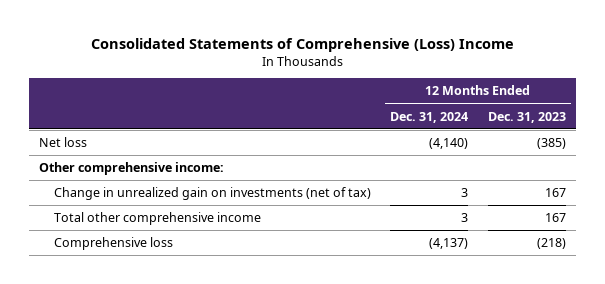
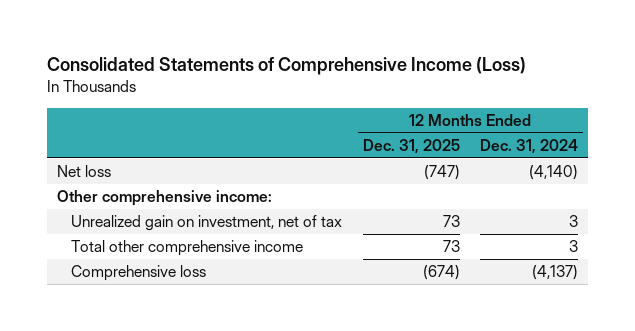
- Consolidated Statements of Comprehensive (Loss) Income
+ Consolidated Statements of Comprehensive Income (Loss)
- | 12 Months Ended Dec. 31, 2024 | 12 Months Ended Dec. 31, 2023
+ | 12 Months Ended Dec. 31, 2025 | 12 Months Ended Dec. 31, 2024
- Change in unrealized gain on investments (net of tax) | 3 | 167
+ Unrealized gain on investment, net of tax | 73 | 3

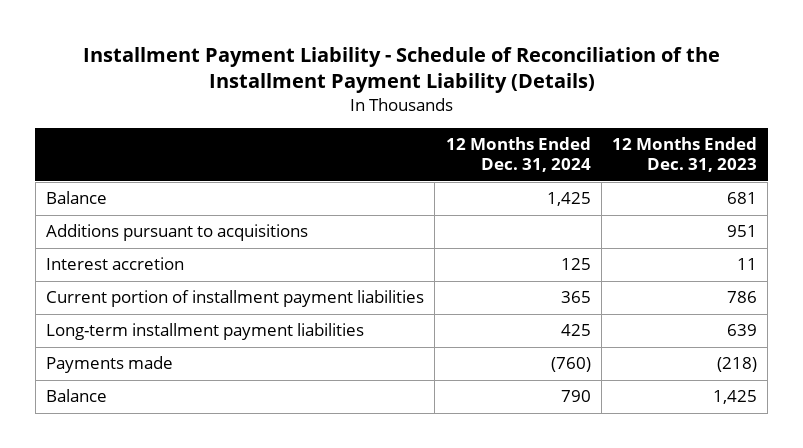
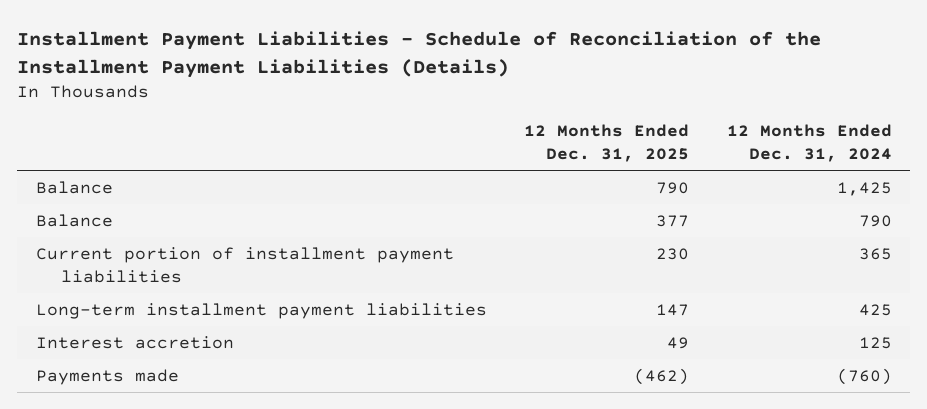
- Installment Payment Liability - Schedule of Reconciliation of the Installment Payment Liability (Details)
+ Installment Payment Liabilities - Schedule of Reconciliation of the Installment Payment Liabilities (Details)
- | 12 Months Ended Dec. 31, 2024 | 12 Months Ended Dec. 31, 2023
+ | 12 Months Ended Dec. 31, 2025 | 12 Months Ended Dec. 31, 2024
- Additions pursuant to acquisitions | | 951
moved up: Balance | 377 | 790
moved down: Interest accretion | 49 | 125

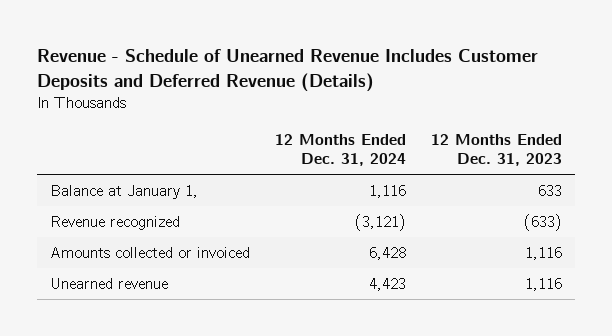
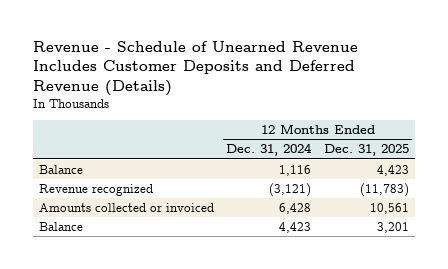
- | 12 Months Ended Dec. 31, 2024 | 12 Months Ended Dec. 31, 2023
+ | 12 Months Ended Dec. 31, 2024 | 12 Months Ended Dec. 31, 2025
- Balance at January 1, | 1,116 | 633
+ Balance | 1,116 | 4,423
- Unearned revenue | 4,423 | 1,116
+ Balance | 4,423 | 3,201

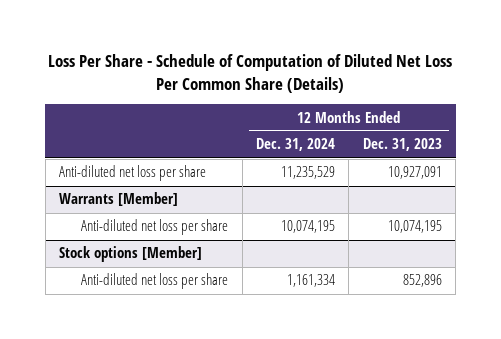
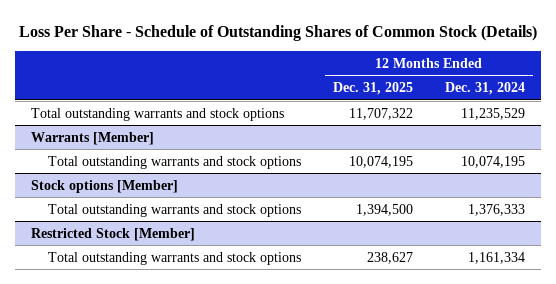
- Loss Per Share - Schedule of Computation of Diluted Net Loss Per Common Share (Details)
+ Loss Per Share - Schedule of Outstanding Shares of Common Stock (Details)
- | 12 Months Ended Dec. 31, 2024 | 12 Months Ended Dec. 31, 2023
+ | 12 Months Ended Dec. 31, 2025 | 12 Months Ended Dec. 31, 2024
- Anti-diluted net loss per share | 11,235,529 | 10,927,091
+ Total outstanding warrants and stock options | 11,707,322 | 11,235,529
@ Warrants [Member]
- Anti-diluted net loss per share | 10,074,195 | 10,074,195
+ Total outstanding warrants and stock options | 10,074,195 | 10,074,195
@ Stock options [Member]
- Anti-diluted net loss per share | 1,161,334 | 852,896
+ Total outstanding warrants and stock options | 1,394,500 | 1,376,333
+ Restricted Stock [Member]
+ Total outstanding warrants and stock options | 238,627 | 1,161,334

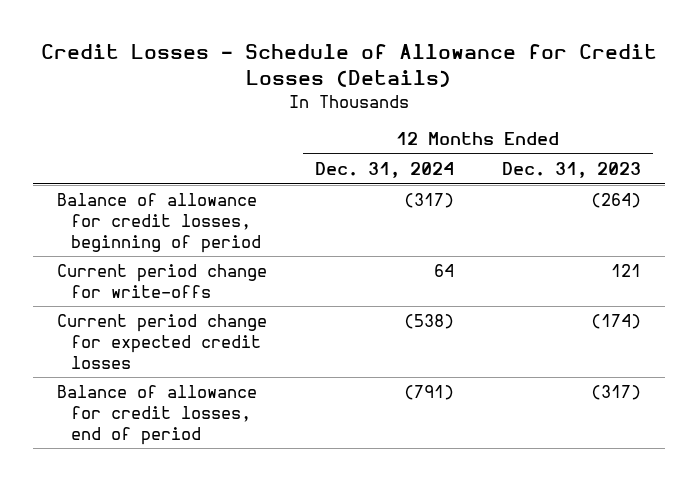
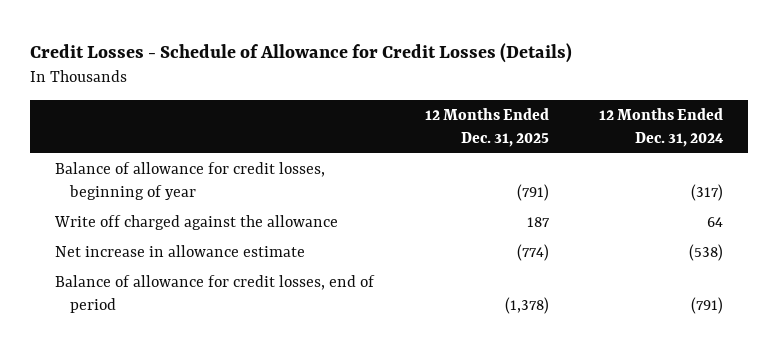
- | 12 Months Ended Dec. 31, 2024 | 12 Months Ended Dec. 31, 2023
+ | 12 Months Ended Dec. 31, 2025 | 12 Months Ended Dec. 31, 2024
- Balance of allowance for credit losses, beginning of period | (317) | (264)
- Current period change for write-offs | 64 | 121
- Current period change for expected credit losses | (538) | (174)
+ Balance of allowance for credit losses, beginning of year | (791) | (317)
+ Write off charged against the allowance | 187 | 64
+ Net increase in allowance estimate | (774) | (538)

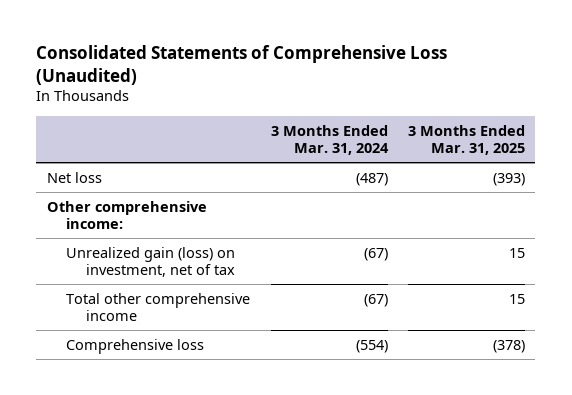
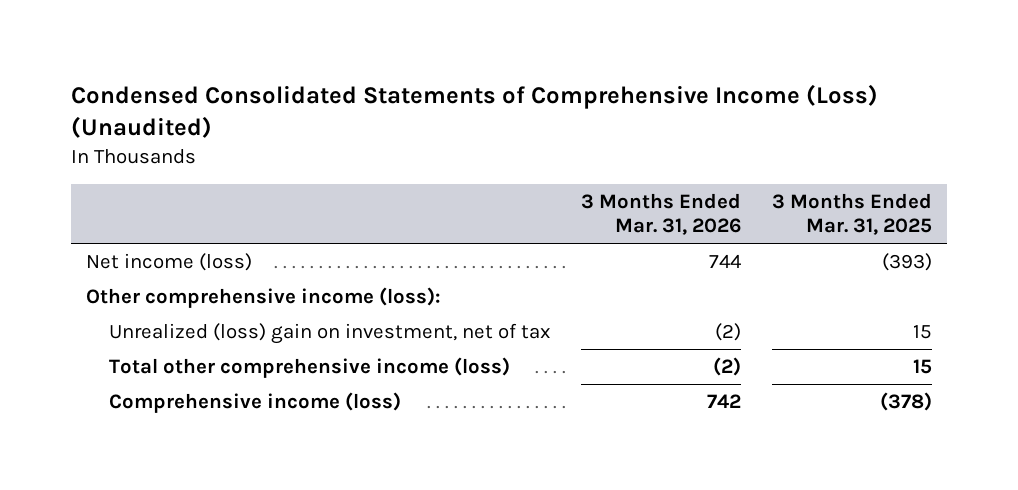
- Consolidated Statements of Comprehensive Loss (Unaudited)
+ Condensed Consolidated Statements of Comprehensive Income (Loss) (Unaudited)
- | 3 Months Ended Mar. 31, 2024 | 3 Months Ended Mar. 31, 2025
+ | 3 Months Ended Mar. 31, 2026 | 3 Months Ended Mar. 31, 2025
- Net loss | (487) | (393)
- Other comprehensive income:
- Unrealized gain (loss) on investment, net of tax | (67) | 15
- Total other comprehensive income | (67) | 15
- Comprehensive loss | (554) | (378)
+ Net income (loss) | 744 | (393)
+ Other comprehensive income (loss):
+ Unrealized (loss) gain on investment, net of tax | (2) | 15
+ Total other comprehensive income (loss) | (2) | 15
+ Comprehensive income (loss) | 742 | (378)

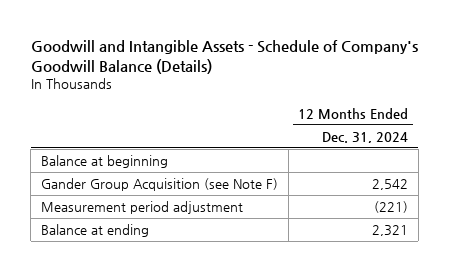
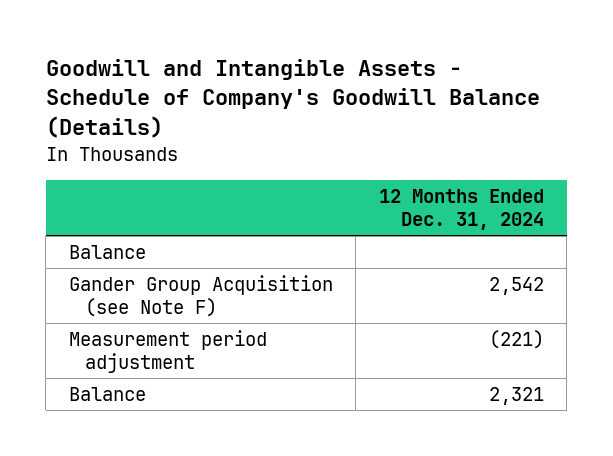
- Balance at beginning
+ Balance
- Balance at ending | 2,321
+ Balance | 2,321

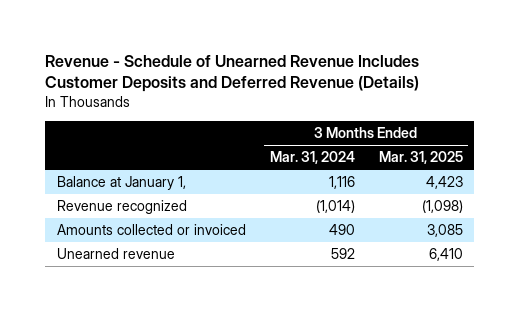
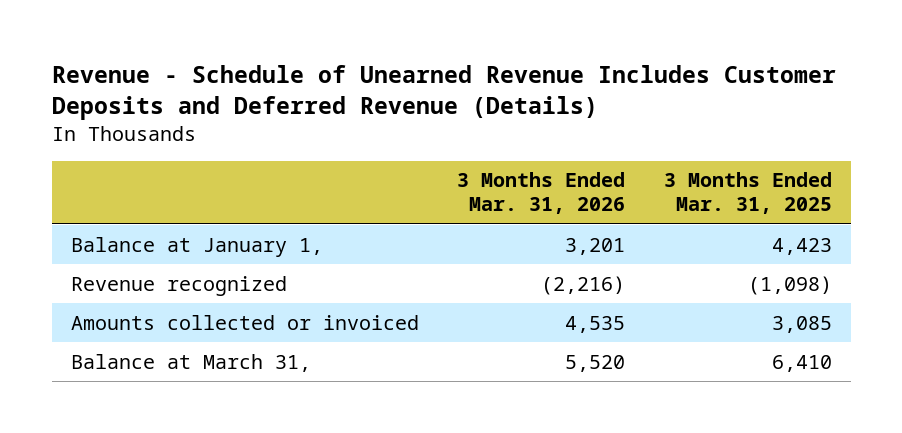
- | 3 Months Ended Mar. 31, 2024 | 3 Months Ended Mar. 31, 2025
+ | 3 Months Ended Mar. 31, 2026 | 3 Months Ended Mar. 31, 2025
- Unearned revenue | 592 | 6,410
+ Balance at March 31, | 5,520 | 6,410

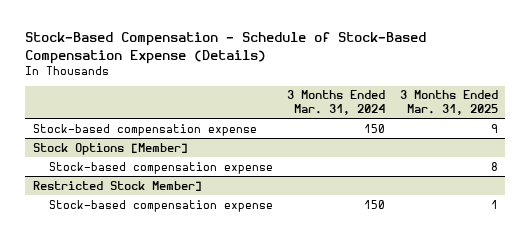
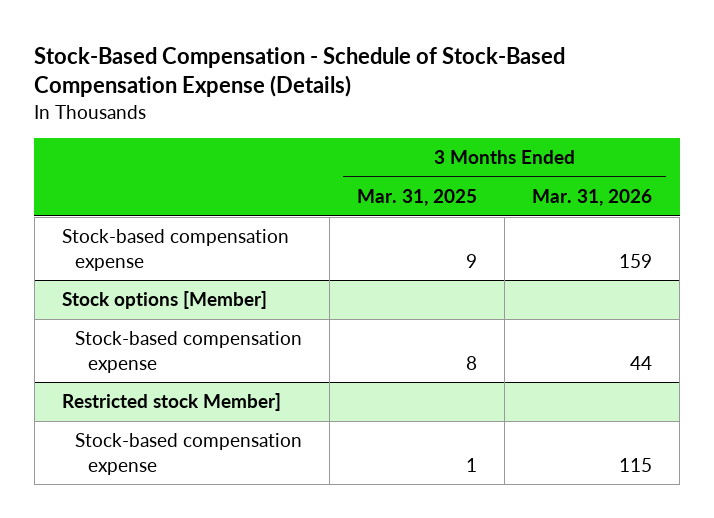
- | 3 Months Ended Mar. 31, 2024 | 3 Months Ended Mar. 31, 2025
+ | 3 Months Ended Mar. 31, 2025 | 3 Months Ended Mar. 31, 2026
- Stock Options [Member]
+ Stock options [Member]
- Restricted Stock Member]
+ Restricted stock Member]

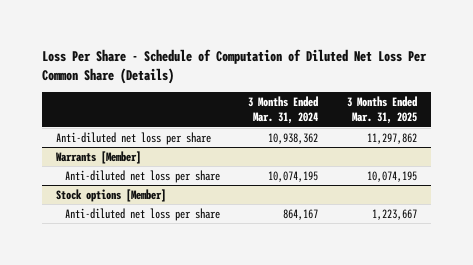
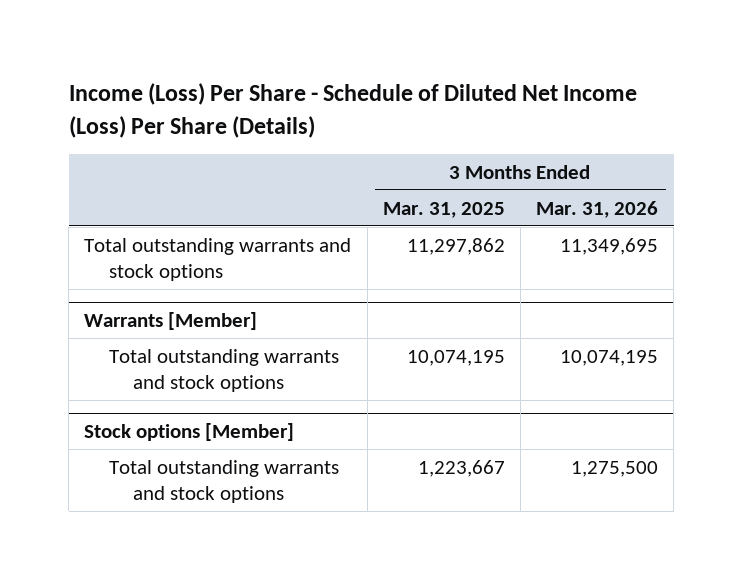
- Loss Per Share - Schedule of Computation of Diluted Net Loss Per Common Share (Details)
+ Income (Loss) Per Share - Schedule of Diluted Net Income (Loss) Per Share (Details)
- | 3 Months Ended Mar. 31, 2024 | 3 Months Ended Mar. 31, 2025
+ | 3 Months Ended Mar. 31, 2025 | 3 Months Ended Mar. 31, 2026
- Anti-diluted net loss per share | 10,938,362 | 11,297,862
+ Total outstanding warrants and stock options | 11,297,862 | 11,349,695
@ Warrants [Member]
- Anti-diluted net loss per share | 10,074,195 | 10,074,195
+ Total outstanding warrants and stock options | 10,074,195 | 10,074,195
@ Stock options [Member]
- Anti-diluted net loss per share | 864,167 | 1,223,667
+ Total outstanding warrants and stock options | 1,223,667 | 1,275,500

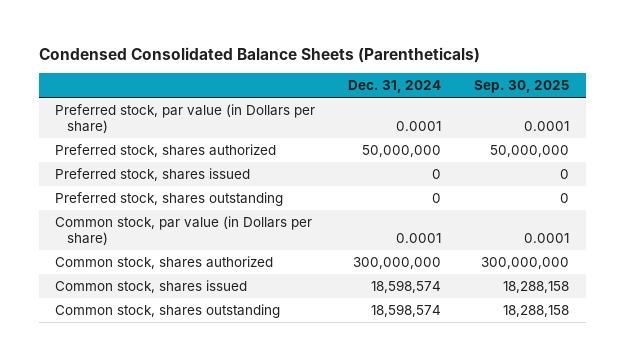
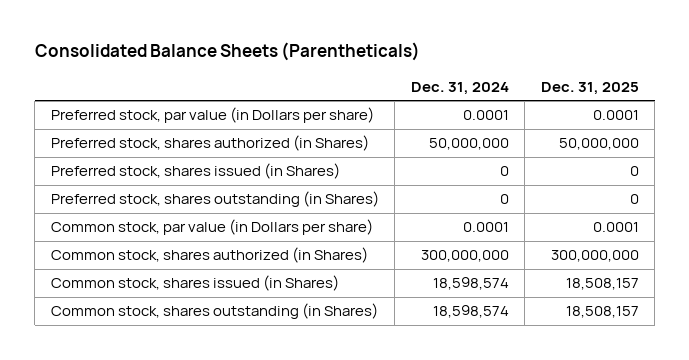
- Condensed Consolidated Balance Sheets (Parentheticals)
+ Consolidated Balance Sheets (Parentheticals)
- | Dec. 31, 2024 | Sep. 30, 2025
+ | Dec. 31, 2024 | Dec. 31, 2025
- Preferred stock, shares authorized | 50,000,000 | 50,000,000
- Preferred stock, shares issued | 0 | 0
- Preferred stock, shares outstanding | 0 | 0
+ Preferred stock, shares authorized (in Shares) | 50,000,000 | 50,000,000
+ Preferred stock, shares issued (in Shares) | 0 | 0
+ Preferred stock, shares outstanding (in Shares) | 0 | 0
- Common stock, shares authorized | 300,000,000 | 300,000,000
- Common stock, shares issued | 18,598,574 | 18,288,158
- Common stock, shares outstanding | 18,598,574 | 18,288,158
+ Common stock, shares authorized (in Shares) | 300,000,000 | 300,000,000
+ Common stock, shares issued (in Shares) | 18,598,574 | 18,508,157
+ Common stock, shares outstanding (in Shares) | 18,598,574 | 18,508,157

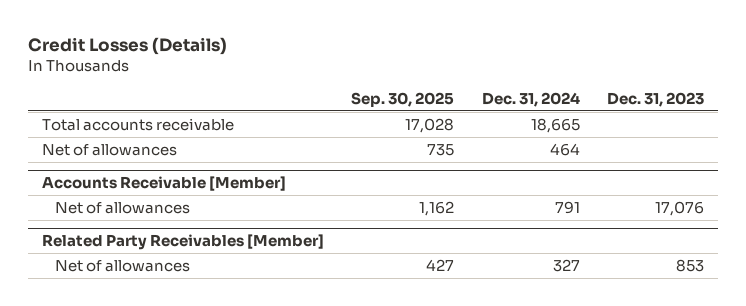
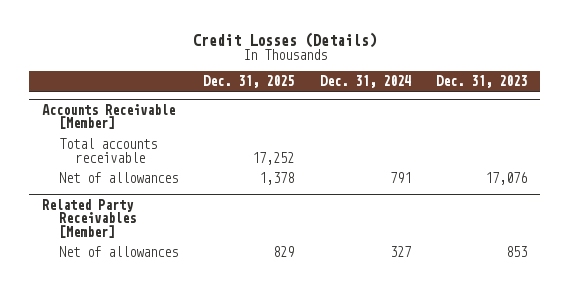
- | Sep. 30, 2025 | Dec. 31, 2024 | Dec. 31, 2023
+ | Dec. 31, 2025 | Dec. 31, 2024 | Dec. 31, 2023
- Total accounts receivable | 17,028 | 18,665 |
- Net of allowances | 735 | 464 |
@ Accounts Receivable [Member]
+ Total accounts receivable | 17,252 | |

